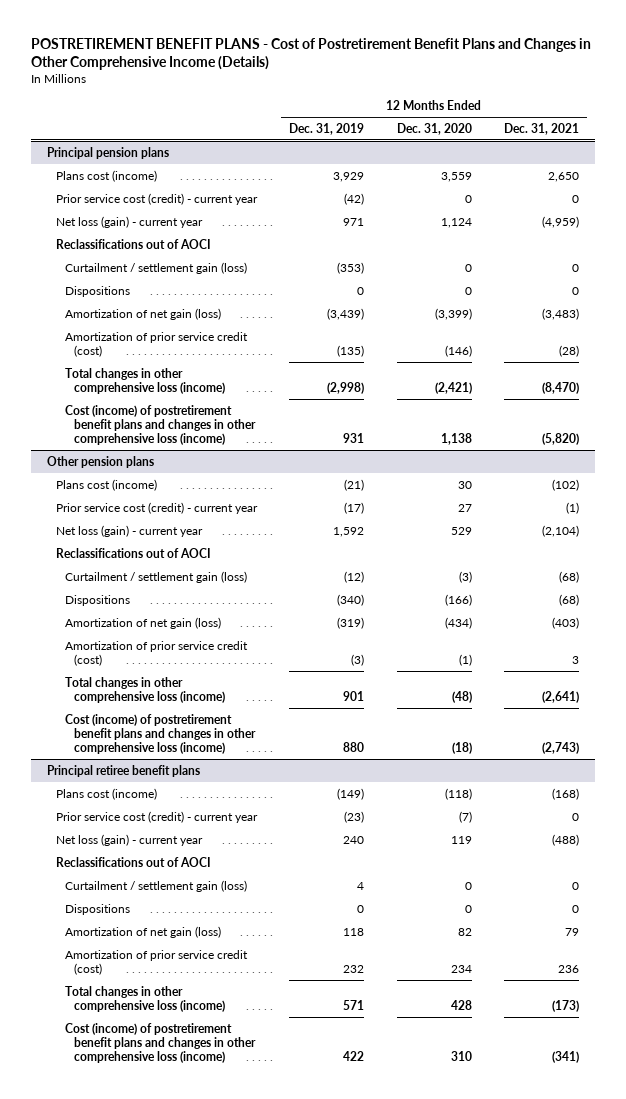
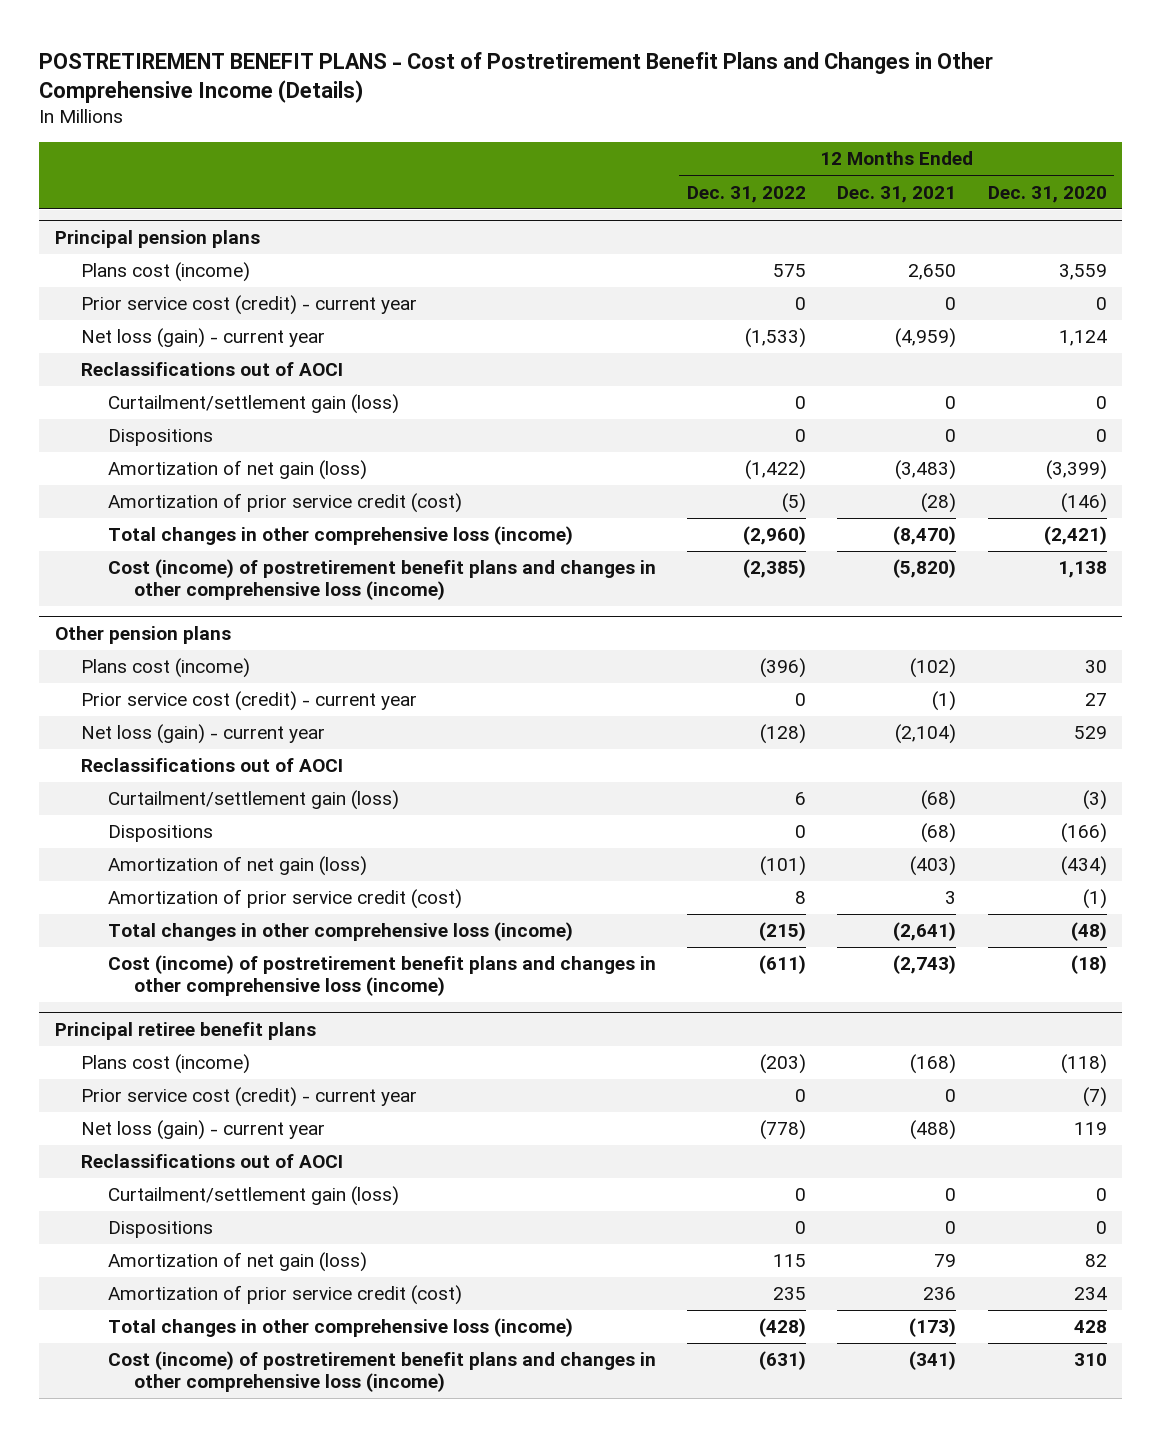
- | 12 Months Ended Dec. 31, 2019 | 12 Months Ended Dec. 31, 2020 | 12 Months Ended Dec. 31, 2021
+ | 12 Months Ended Dec. 31, 2022 | 12 Months Ended Dec. 31, 2021 | 12 Months Ended Dec. 31, 2020
@ Principal pension plans
- Curtailment / settlement gain (loss) | (353) | 0 | 0
+ Curtailment/settlement gain (loss) | 0 | 0 | 0
@ Other pension plans
- Curtailment / settlement gain (loss) | (12) | (3) | (68)
+ Curtailment/settlement gain (loss) | 6 | (68) | (3)
@ Principal retiree benefit plans
- Curtailment / settlement gain (loss) | 4 | 0 | 0
+ Curtailment/settlement gain (loss) | 0 | 0 | 0

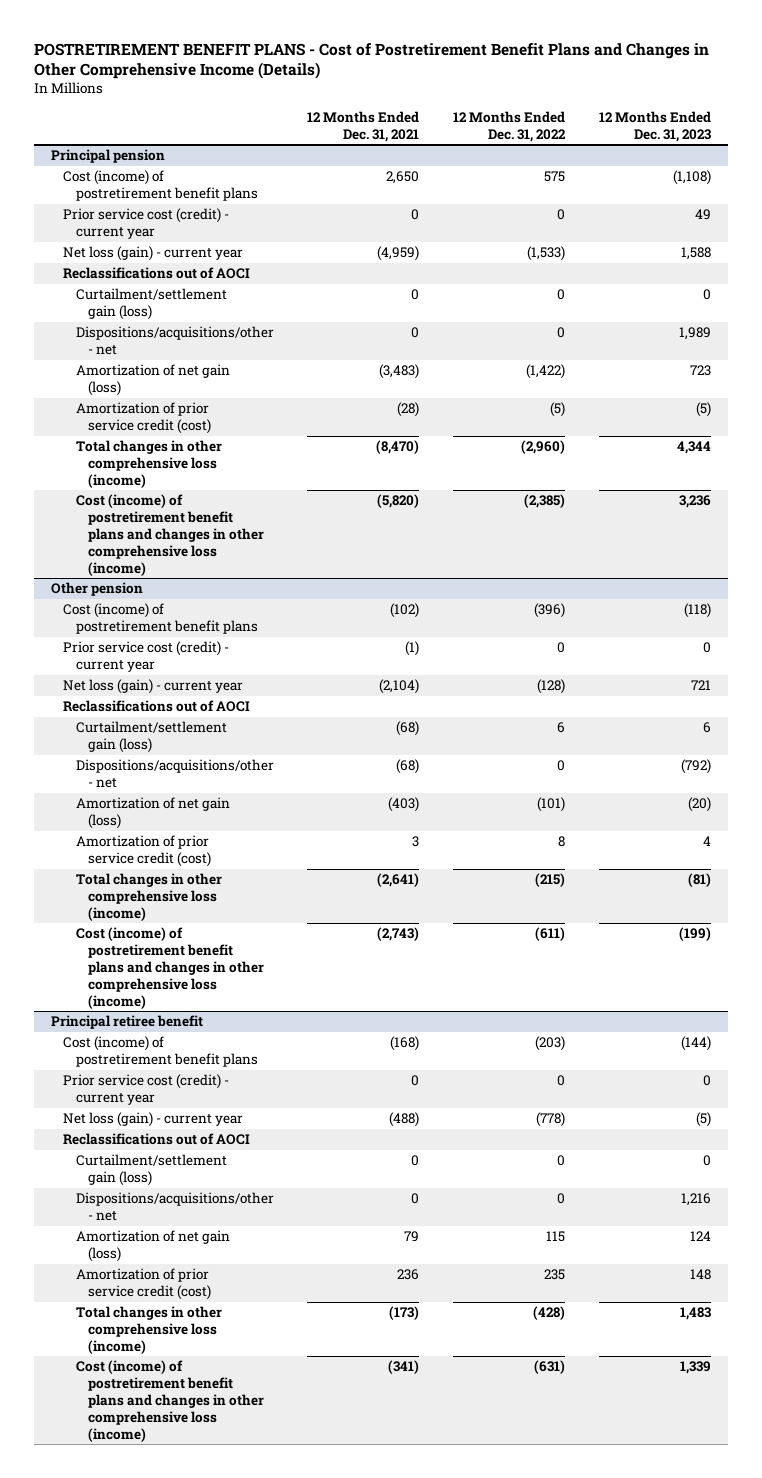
- | 12 Months Ended Dec. 31, 2022 | 12 Months Ended Dec. 31, 2021 | 12 Months Ended Dec. 31, 2020
+ | 12 Months Ended Dec. 31, 2021 | 12 Months Ended Dec. 31, 2022 | 12 Months Ended Dec. 31, 2023
- Principal pension plans
- Plans cost (income) | 575 | 2,650 | 3,559
+ Principal pension
+ Cost (income) of postretirement benefit plans | 2,650 | 575 | (1,108)
- Dispositions | 0 | 0 | 0
+ Dispositions/acquisitions/other - net | 0 | 0 | 1,989
- Other pension plans
- Plans cost (income) | (396) | (102) | 30
+ Other pension
+ Cost (income) of postretirement benefit plans | (102) | (396) | (118)
- Dispositions | 0 | (68) | (166)
+ Dispositions/acquisitions/other - net | (68) | 0 | (792)
- Principal retiree benefit plans
- Plans cost (income) | (203) | (168) | (118)
+ Principal retiree benefit
+ Cost (income) of postretirement benefit plans | (168) | (203) | (144)
- Dispositions | 0 | 0 | 0
+ Dispositions/acquisitions/other - net | 0 | 0 | 1,216

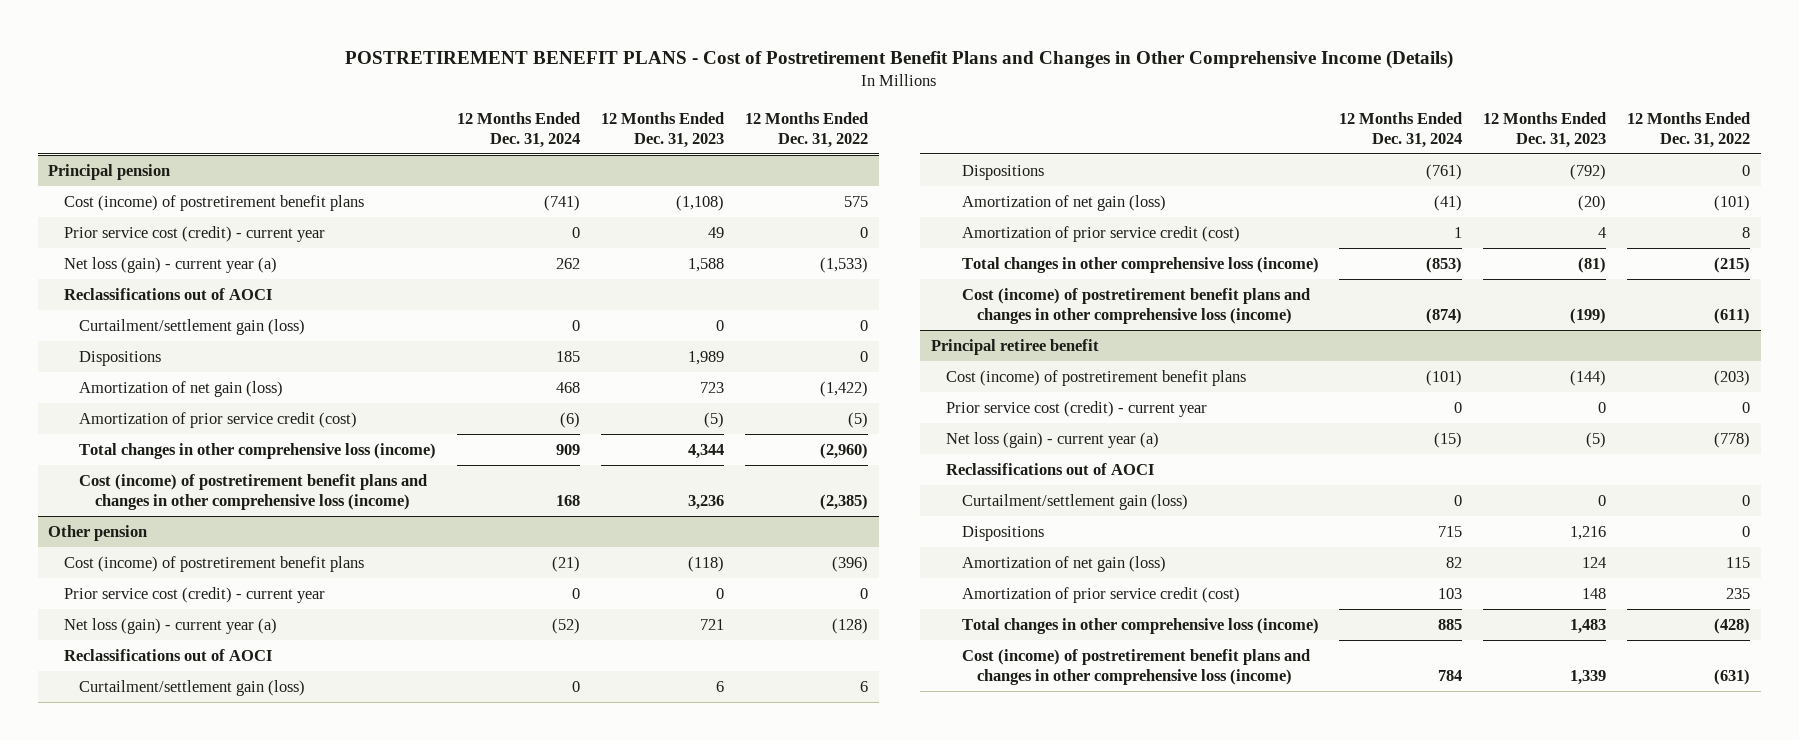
- | 12 Months Ended Dec. 31, 2021 | 12 Months Ended Dec. 31, 2022 | 12 Months Ended Dec. 31, 2023
+ | 12 Months Ended Dec. 31, 2024 | 12 Months Ended Dec. 31, 2023 | 12 Months Ended Dec. 31, 2022
@ Principal pension
- Net loss (gain) - current year | (4,959) | (1,533) | 1,588
+ Net loss (gain) - current year (a) | 262 | 1,588 | (1,533)
- Dispositions/acquisitions/other - net | 0 | 0 | 1,989
+ Dispositions | 185 | 1,989 | 0
@ Other pension
- Net loss (gain) - current year | (2,104) | (128) | 721
+ Net loss (gain) - current year (a) | (52) | 721 | (128)
- Dispositions/acquisitions/other - net | (68) | 0 | (792)
+ Dispositions | (761) | (792) | 0
@ Principal retiree benefit
- Net loss (gain) - current year | (488) | (778) | (5)
+ Net loss (gain) - current year (a) | (15) | (5) | (778)
- Dispositions/acquisitions/other - net | 0 | 0 | 1,216
+ Dispositions | 715 | 1,216 | 0

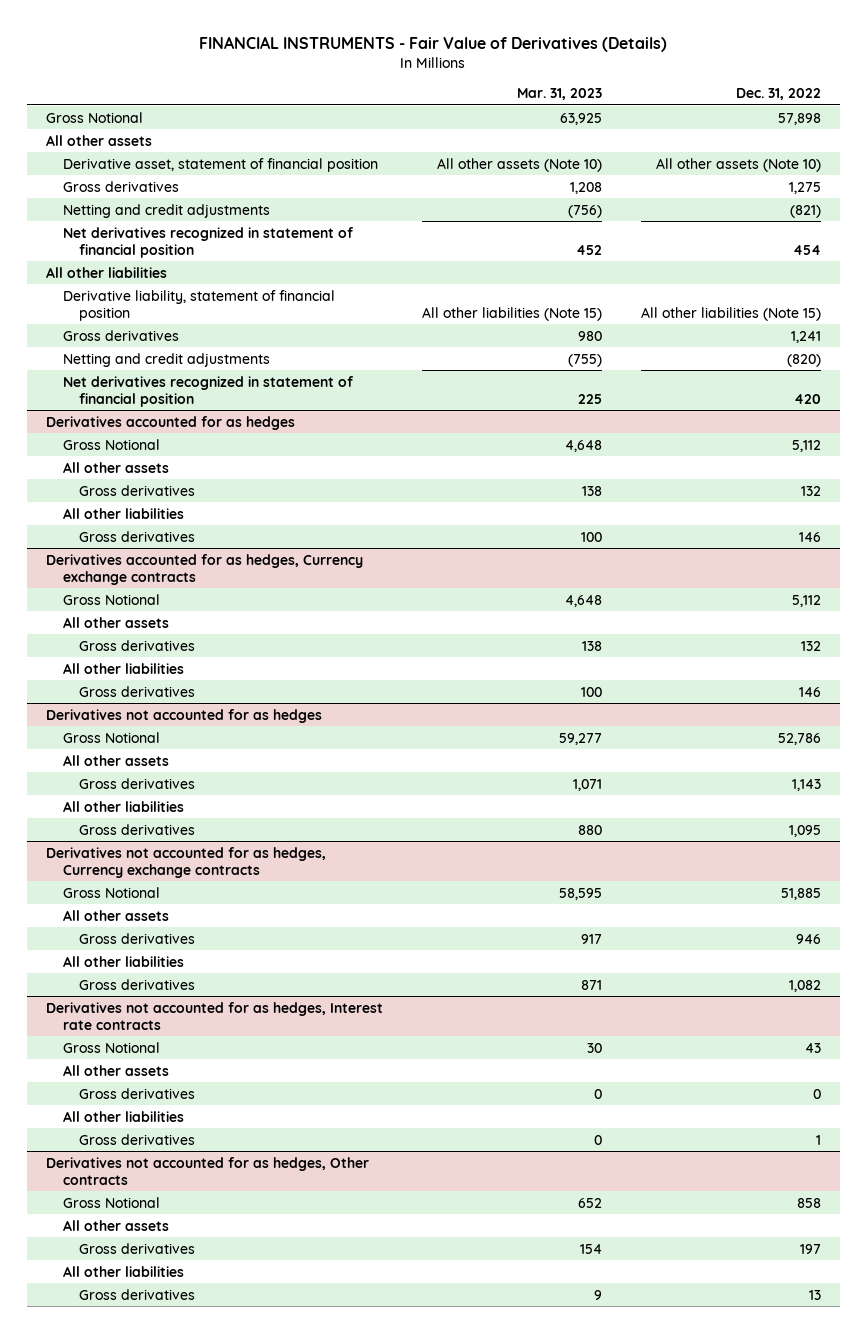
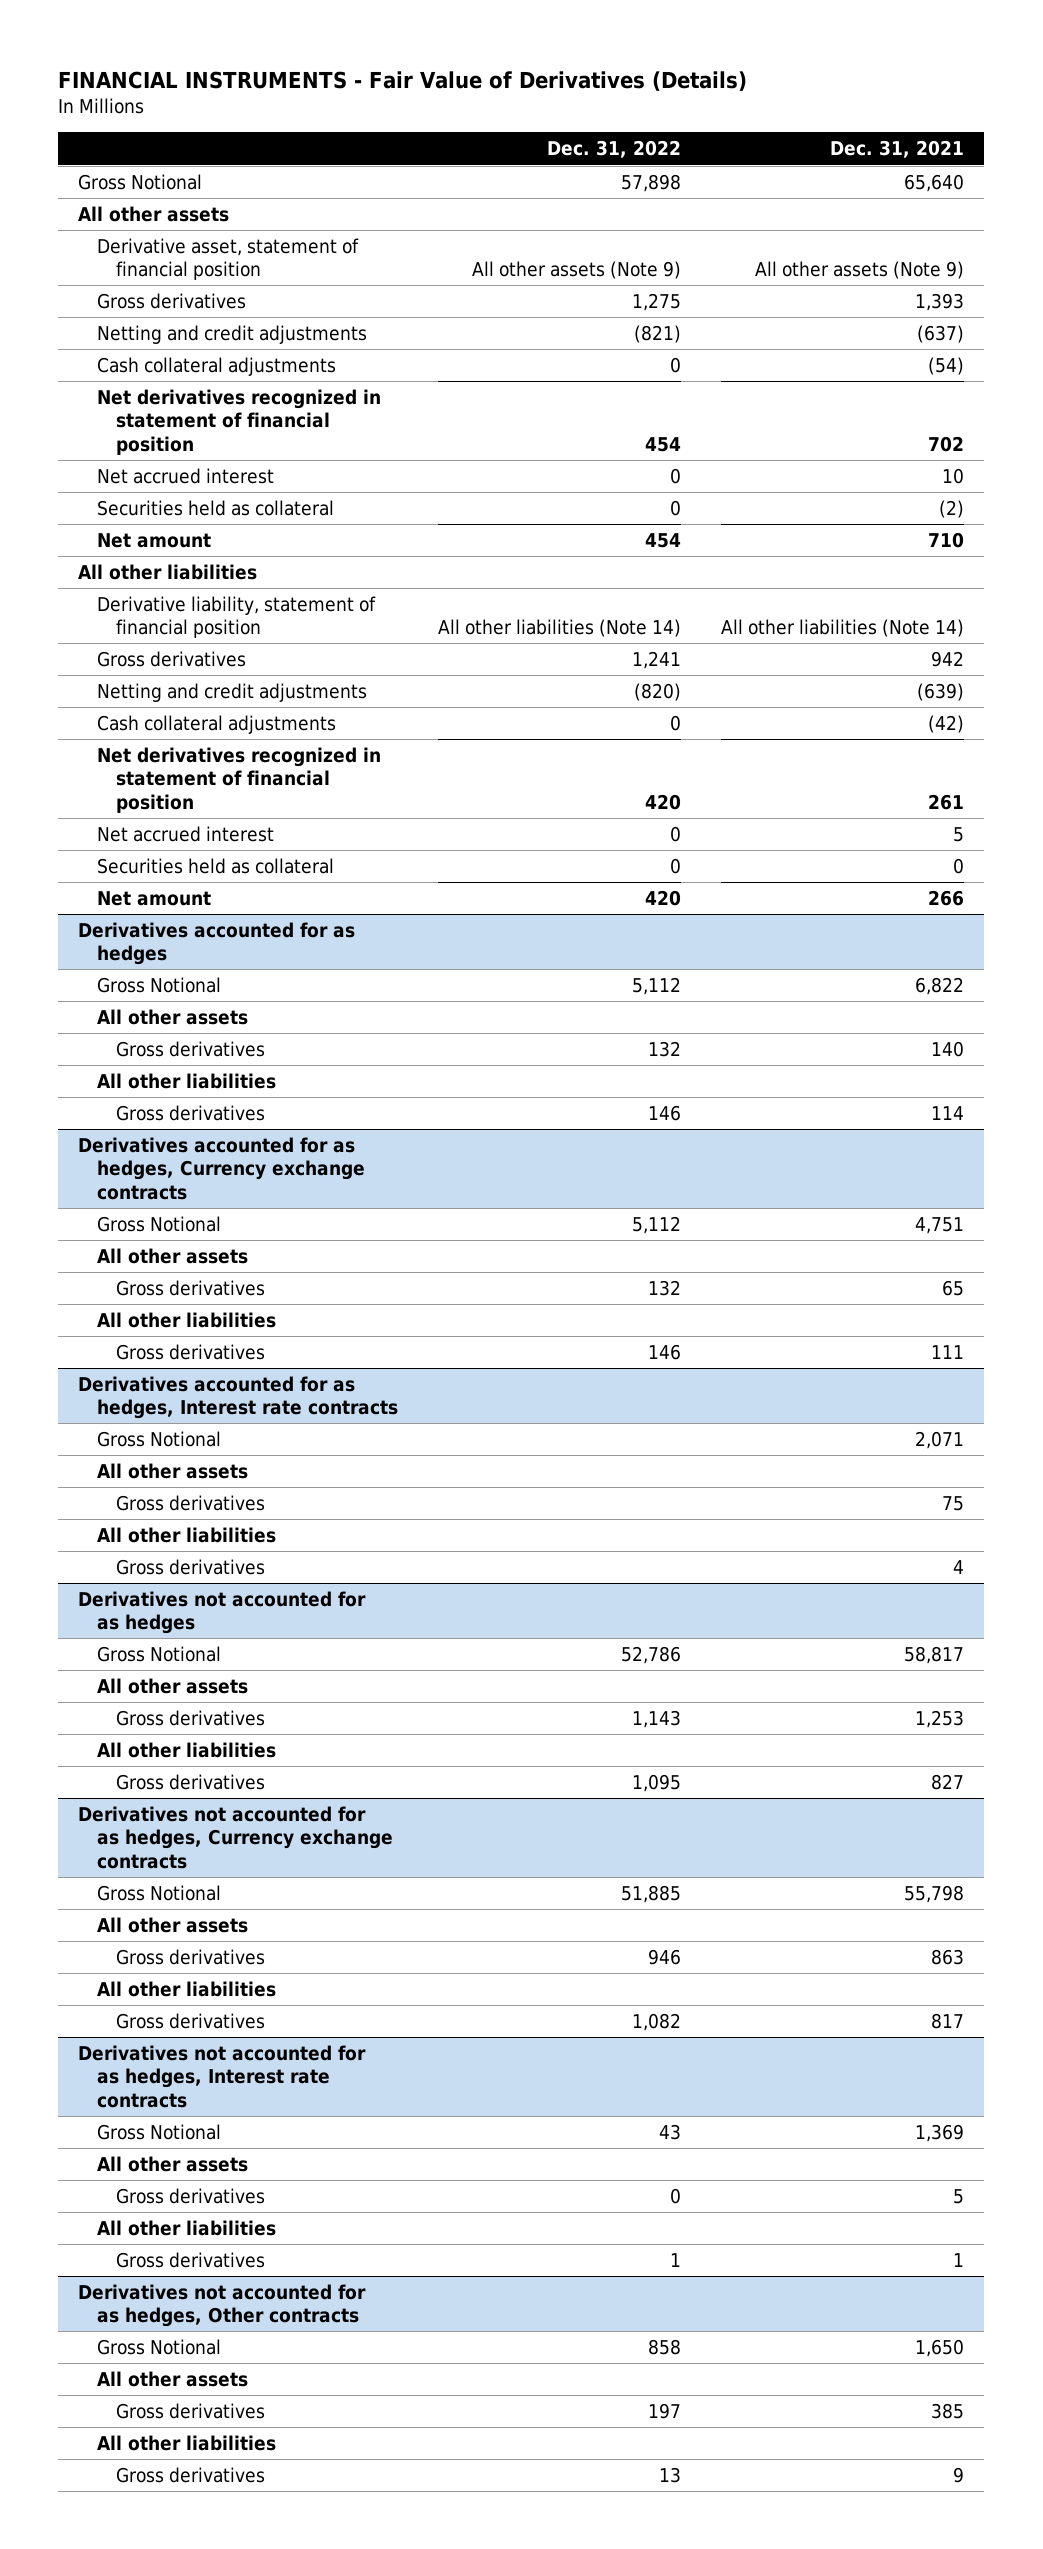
- | Mar. 31, 2023 | Dec. 31, 2022
+ | Dec. 31, 2022 | Dec. 31, 2021
- Derivative asset, statement of financial position | All other assets (Note 10) | All other assets (Note 10)
+ Derivative asset, statement of financial position | All other assets (Note 9) | All other assets (Note 9)
+ Cash collateral adjustments | 0 | (54)
+ Net accrued interest | 0 | 10
+ Securities held as collateral | 0 | (2)
+ Net amount | 454 | 710
- Derivative liability, statement of financial position | All other liabilities (Note 15) | All other liabilities (Note 15)
+ Derivative liability, statement of financial position | All other liabilities (Note 14) | All other liabilities (Note 14)
+ Cash collateral adjustments | 0 | (42)
+ Net accrued interest | 0 | 5
+ Securities held as collateral | 0 | 0
+ Net amount | 420 | 266
+ Derivatives accounted for as hedges, Interest rate contracts
+ Gross Notional | | 2,071
+ All other assets
+ Gross derivatives | | 75
+ All other liabilities
+ Gross derivatives | | 4

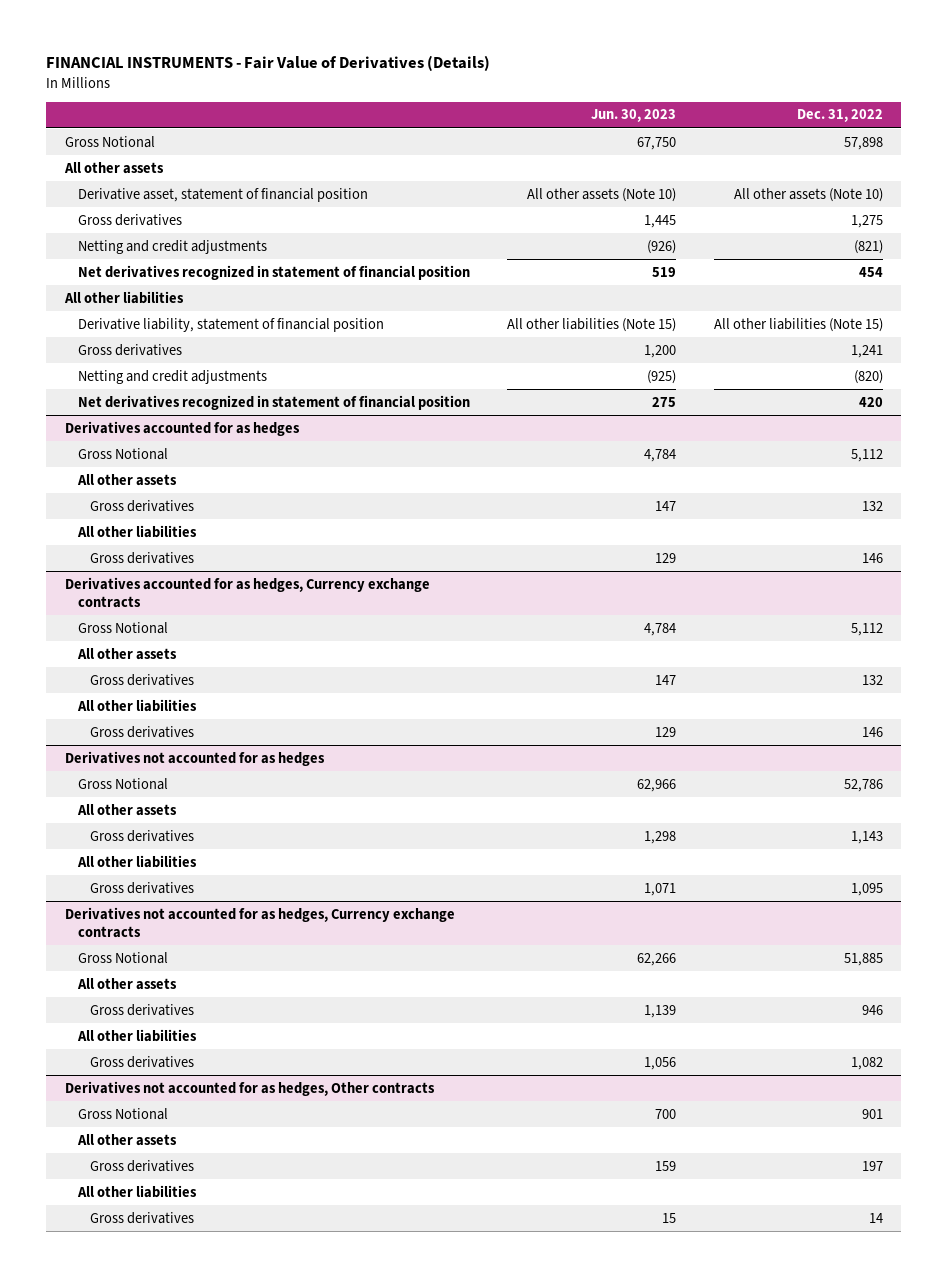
- | Dec. 31, 2022 | Dec. 31, 2021
+ | Jun. 30, 2023 | Dec. 31, 2022
- Derivative asset, statement of financial position | All other assets (Note 9) | All other assets (Note 9)
+ Derivative asset, statement of financial position | All other assets (Note 10) | All other assets (Note 10)
- Cash collateral adjustments | 0 | (54)
- Net accrued interest | 0 | 10
- Securities held as collateral | 0 | (2)
- Net amount | 454 | 710
- Derivative liability, statement of financial position | All other liabilities (Note 14) | All other liabilities (Note 14)
+ Derivative liability, statement of financial position | All other liabilities (Note 15) | All other liabilities (Note 15)
- Cash collateral adjustments | 0 | (42)
- Net accrued interest | 0 | 5
- Securities held as collateral | 0 | 0
- Net amount | 420 | 266
- Derivatives accounted for as hedges, Interest rate contracts
- Gross Notional | | 2,071
- All other assets
- Gross derivatives | | 75
- All other liabilities
- Gross derivatives | | 4
- Derivatives not accounted for as hedges, Interest rate contracts
- Gross Notional | 43 | 1,369
- All other assets
- Gross derivatives | 0 | 5
- All other liabilities
- Gross derivatives | 1 | 1
@ Derivatives not accounted for as hedges, Other contracts
- Gross Notional | 858 | 1,650
+ Gross Notional | 700 | 901
- Gross derivatives | 13 | 9
+ Gross derivatives | 15 | 14

